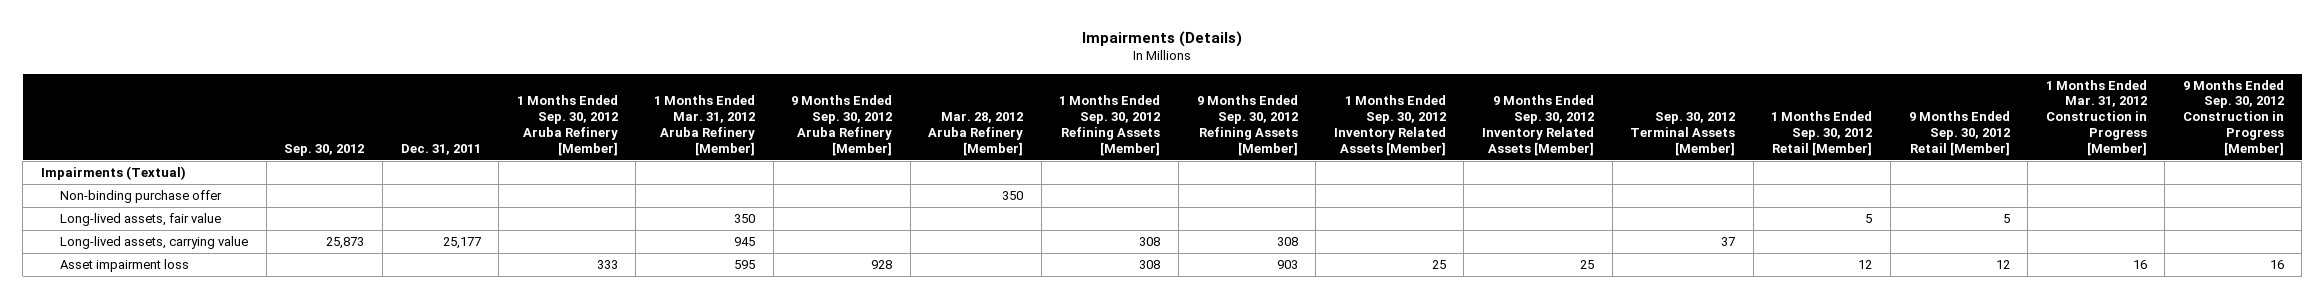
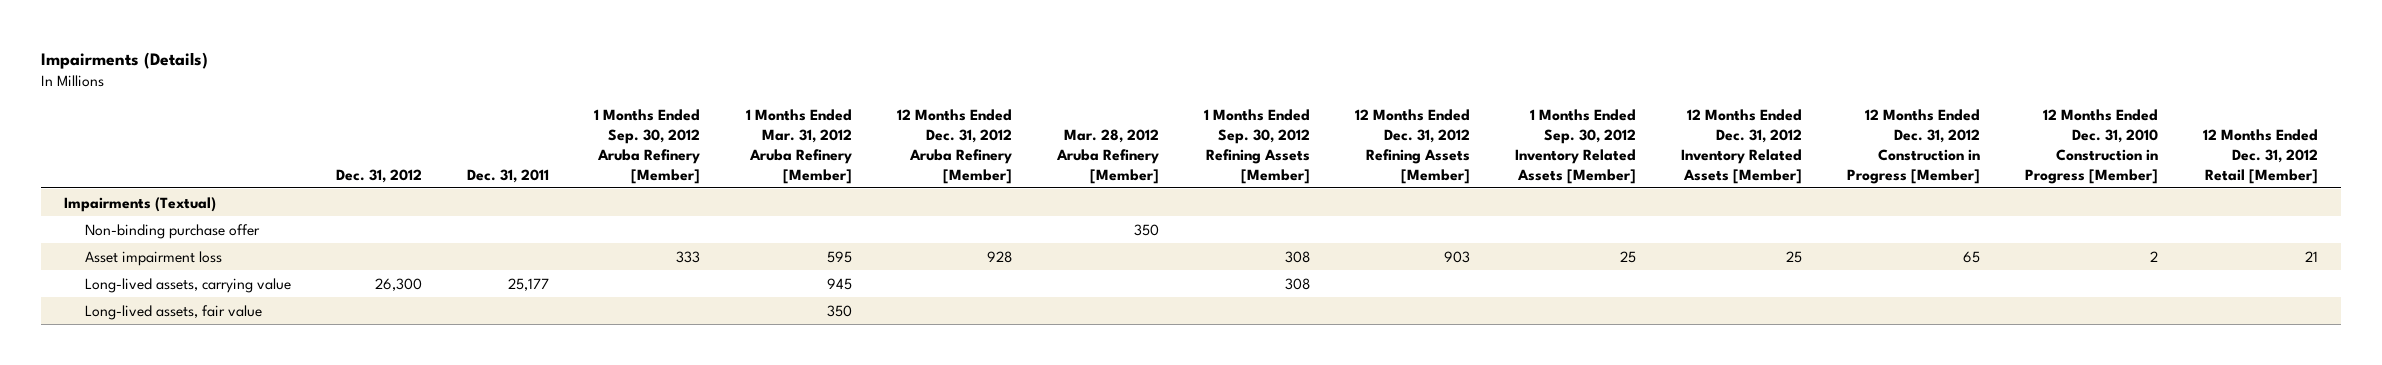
- | Sep. 30, 2012 | Dec. 31, 2011 | 1 Months Ended Sep. 30, 2012 Aruba Refinery [Member] | 1 Months Ended Mar. 31, 2012 Aruba Refinery [Member] | 9 Months Ended Sep. 30, 2012 Aruba Refinery [Member] | Mar. 28, 2012 Aruba Refinery [Member] | 1 Months Ended Sep. 30, 2012 Refining Assets [Member] | 9 Months Ended Sep. 30, 2012 Refining Assets [Member] | 1 Months Ended Sep. 30, 2012 Inventory Related Assets [Member] | 9 Months Ended Sep. 30, 2012 Inventory Related Assets [Member] | Sep. 30, 2012 Terminal Assets [Member] | 1 Months Ended Sep. 30, 2012 Retail [Member] | 9 Months Ended Sep. 30, 2012 Retail [Member] | 1 Months Ended Mar. 31, 2012 Construction in Progress [Member] | 9 Months Ended Sep. 30, 2012 Construction in Progress [Member]
+ | Dec. 31, 2012 | Dec. 31, 2011 | 1 Months Ended Sep. 30, 2012 Aruba Refinery [Member] | 1 Months Ended Mar. 31, 2012 Aruba Refinery [Member] | 12 Months Ended Dec. 31, 2012 Aruba Refinery [Member] | Mar. 28, 2012 Aruba Refinery [Member] | 1 Months Ended Sep. 30, 2012 Refining Assets [Member] | 12 Months Ended Dec. 31, 2012 Refining Assets [Member] | 1 Months Ended Sep. 30, 2012 Inventory Related Assets [Member] | 12 Months Ended Dec. 31, 2012 Inventory Related Assets [Member] | 12 Months Ended Dec. 31, 2012 Construction in Progress [Member] | 12 Months Ended Dec. 31, 2010 Construction in Progress [Member] | 12 Months Ended Dec. 31, 2012 Retail [Member]
moved down: Long-lived assets, carrying value | 26,300 | 25,177 | | 945 | | | 308 | | | | | |
moved down: Long-lived assets, fair value | | | | 350 | | | | | | | | |

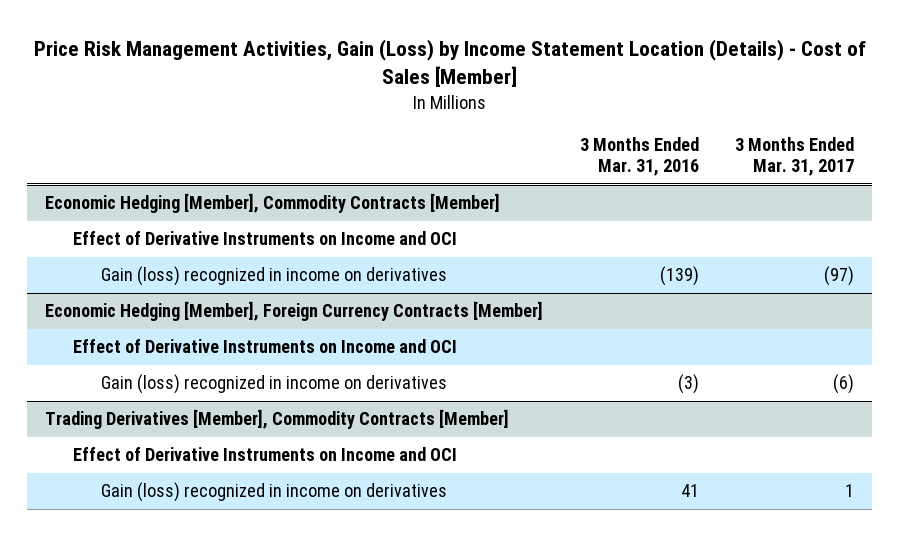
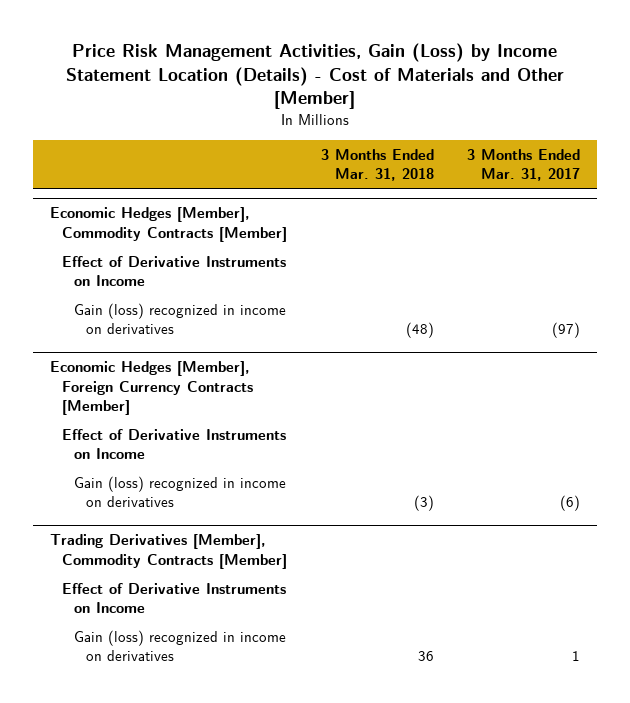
- Price Risk Management Activities, Gain (Loss) by Income Statement Location (Details) - Cost of Sales [Member]
+ Price Risk Management Activities, Gain (Loss) by Income Statement Location (Details) - Cost of Materials and Other [Member]
- | 3 Months Ended Mar. 31, 2016 | 3 Months Ended Mar. 31, 2017
+ | 3 Months Ended Mar. 31, 2018 | 3 Months Ended Mar. 31, 2017
- Economic Hedging [Member], Commodity Contracts [Member]
- Effect of Derivative Instruments on Income and OCI
+ Economic Hedges [Member], Commodity Contracts [Member]
+ Effect of Derivative Instruments on Income
- Economic Hedging [Member], Foreign Currency Contracts [Member]
- Effect of Derivative Instruments on Income and OCI
+ Economic Hedges [Member], Foreign Currency Contracts [Member]
+ Effect of Derivative Instruments on Income
@ Trading Derivatives [Member], Commodity Contracts [Member]
- Effect of Derivative Instruments on Income and OCI
+ Effect of Derivative Instruments on Income

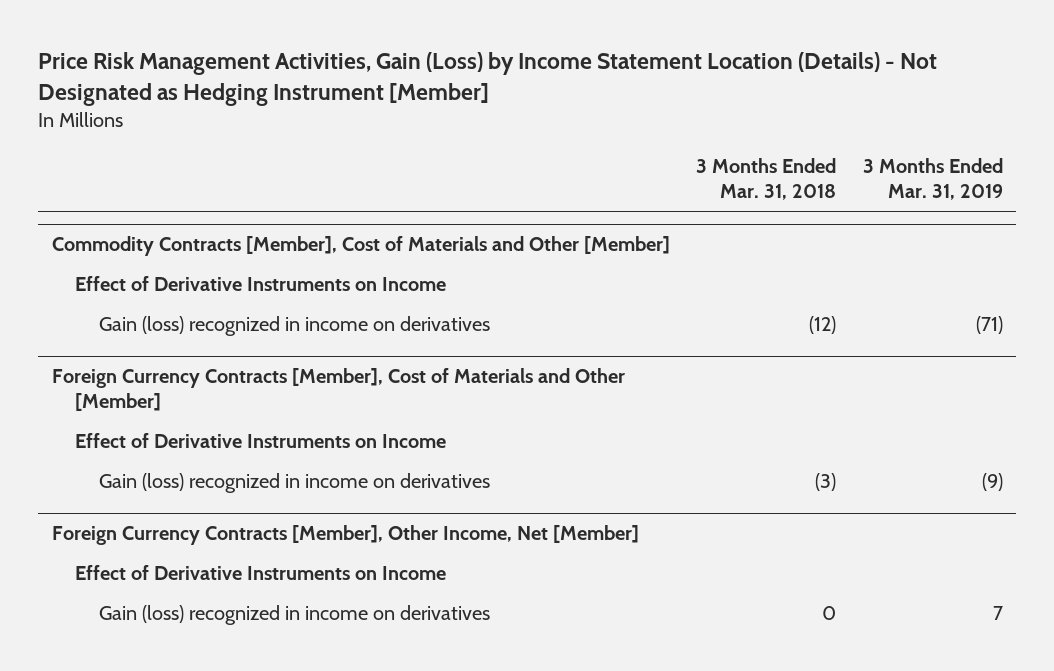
- Price Risk Management Activities, Gain (Loss) by Income Statement Location (Details) - Cost of Materials and Other [Member]
+ Price Risk Management Activities, Gain (Loss) by Income Statement Location (Details) - Not Designated as Hedging Instrument [Member]
- | 3 Months Ended Mar. 31, 2018 | 3 Months Ended Mar. 31, 2017
+ | 3 Months Ended Mar. 31, 2018 | 3 Months Ended Mar. 31, 2019
- Economic Hedges [Member], Commodity Contracts [Member]
+ Commodity Contracts [Member], Cost of Materials and Other [Member]
- Gain (loss) recognized in income on derivatives | (48) | (97)
- Economic Hedges [Member], Foreign Currency Contracts [Member]
+ Gain (loss) recognized in income on derivatives | (12) | (71)
+ Foreign Currency Contracts [Member], Cost of Materials and Other [Member]
- Trading Derivatives [Member], Commodity Contracts [Member]
+ Foreign Currency Contracts [Member], Other Income, Net [Member]
- Gain (loss) recognized in income on derivatives | 36 | 1
+ Gain (loss) recognized in income on derivatives | 0 | 7

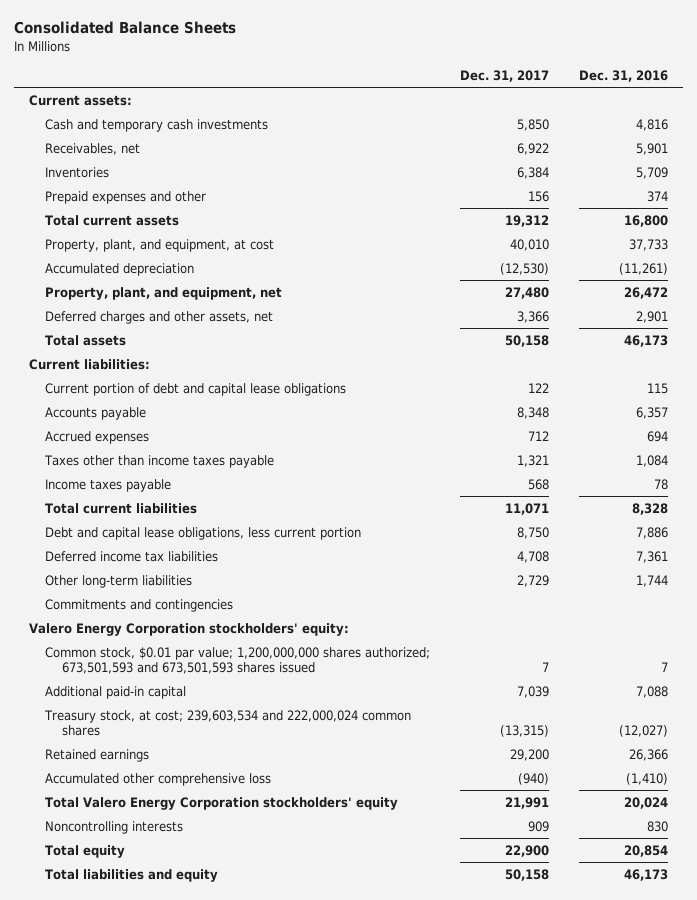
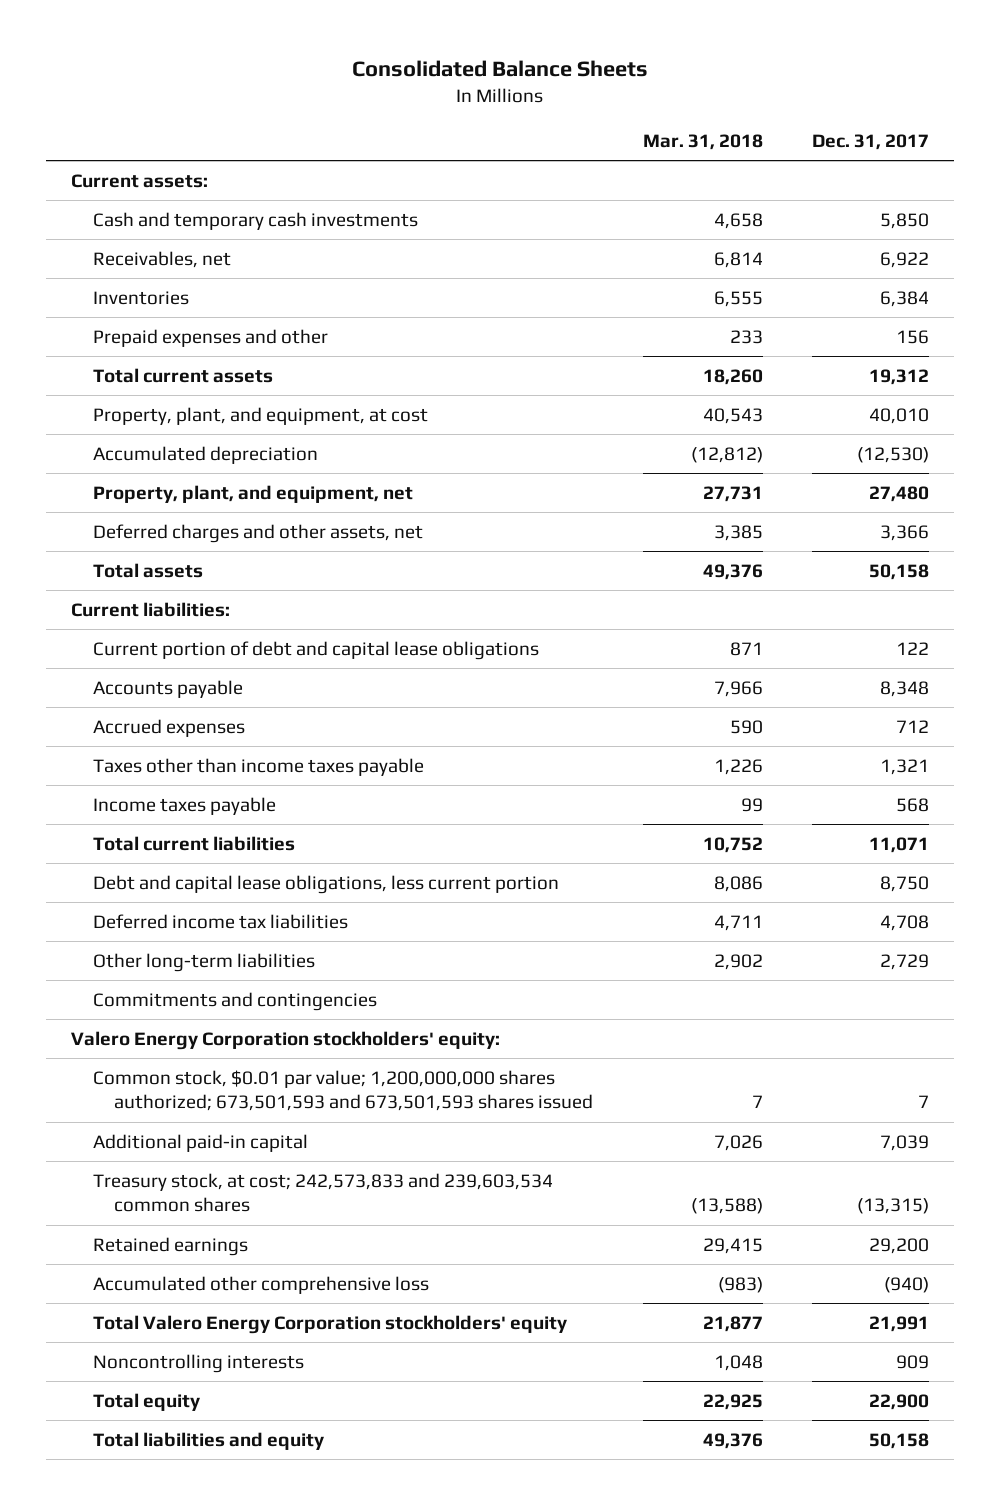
- | Dec. 31, 2017 | Dec. 31, 2016
+ | Mar. 31, 2018 | Dec. 31, 2017
- Treasury stock, at cost; 239,603,534 and 222,000,024 common shares | (13,315) | (12,027)
+ Treasury stock, at cost; 242,573,833 and 239,603,534 common shares | (13,588) | (13,315)

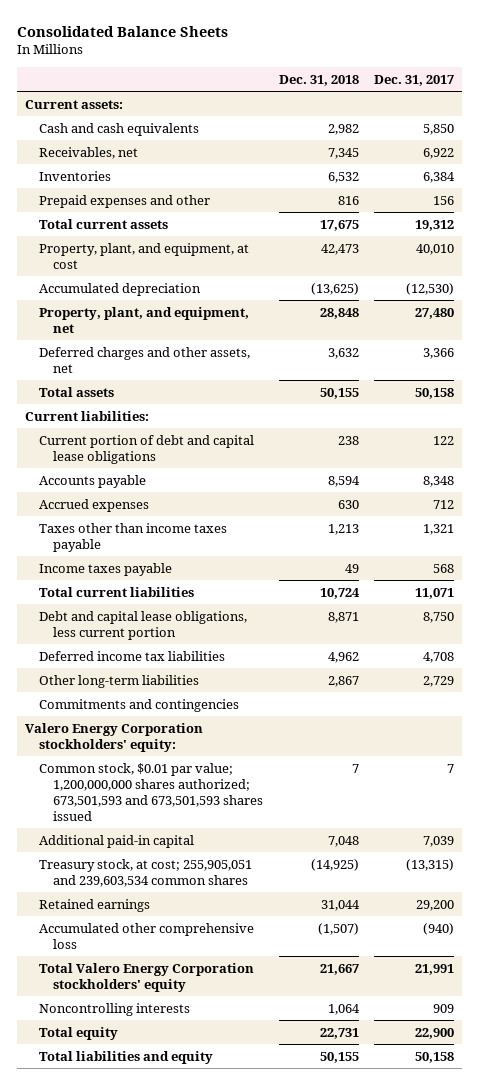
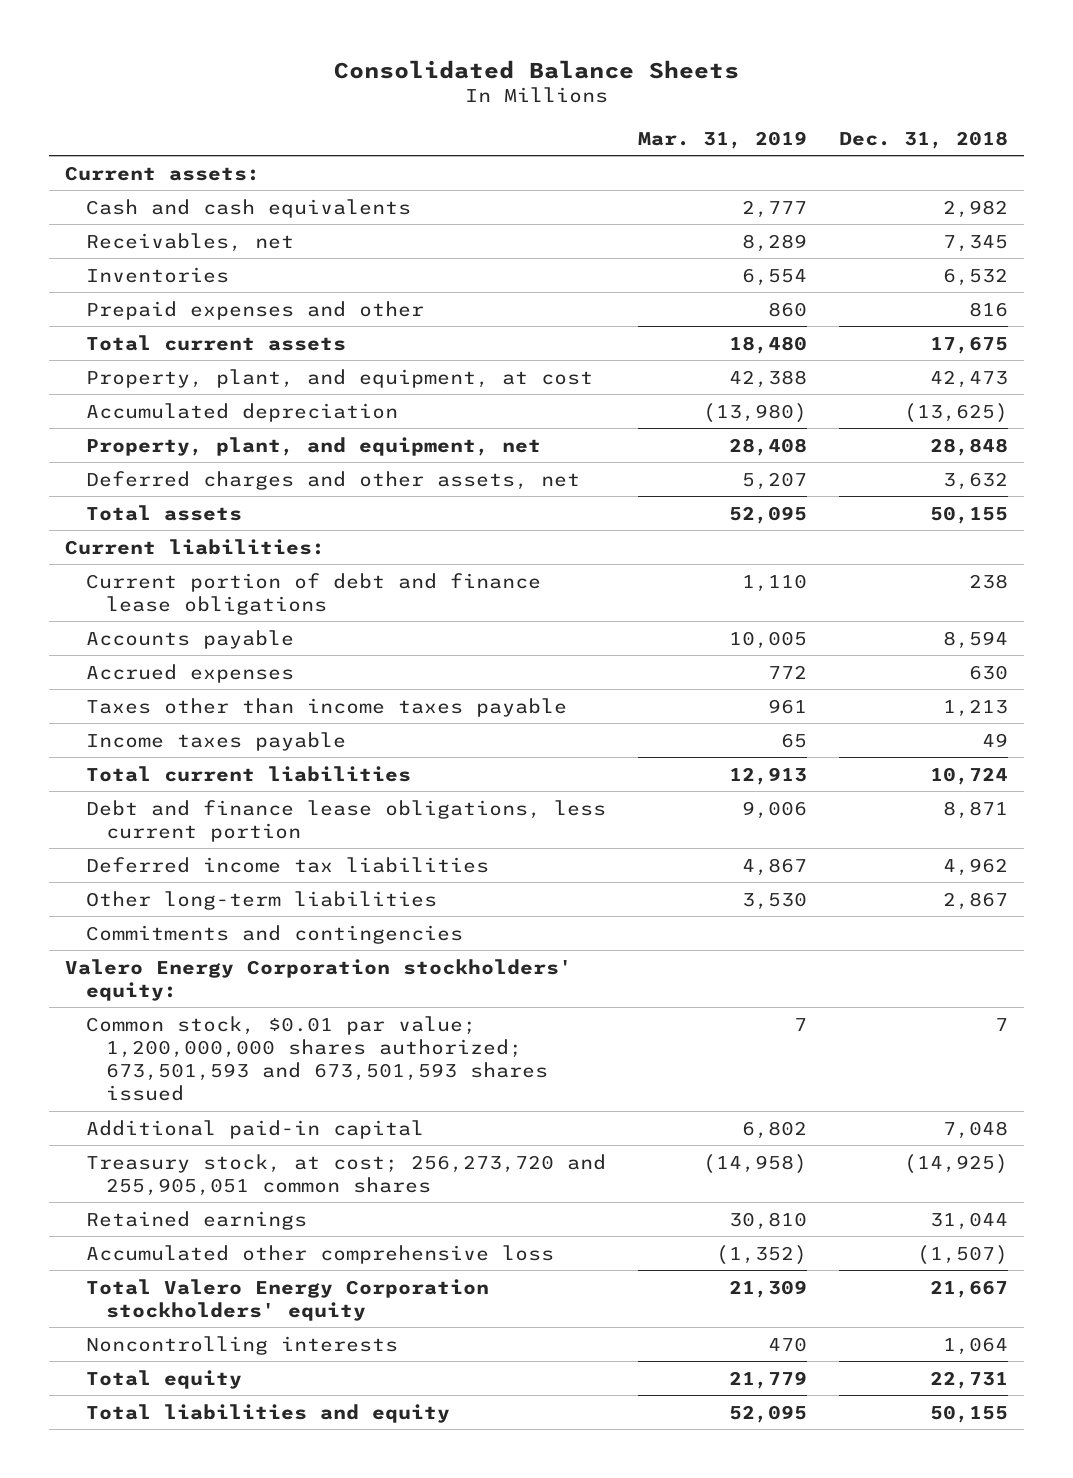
- | Dec. 31, 2018 | Dec. 31, 2017
+ | Mar. 31, 2019 | Dec. 31, 2018
- Current portion of debt and capital lease obligations | 238 | 122
+ Current portion of debt and finance lease obligations | 1,110 | 238
- Debt and capital lease obligations, less current portion | 8,871 | 8,750
+ Debt and finance lease obligations, less current portion | 9,006 | 8,871
- Treasury stock, at cost; 255,905,051 and 239,603,534 common shares | (14,925) | (13,315)
+ Treasury stock, at cost; 256,273,720 and 255,905,051 common shares | (14,958) | (14,925)

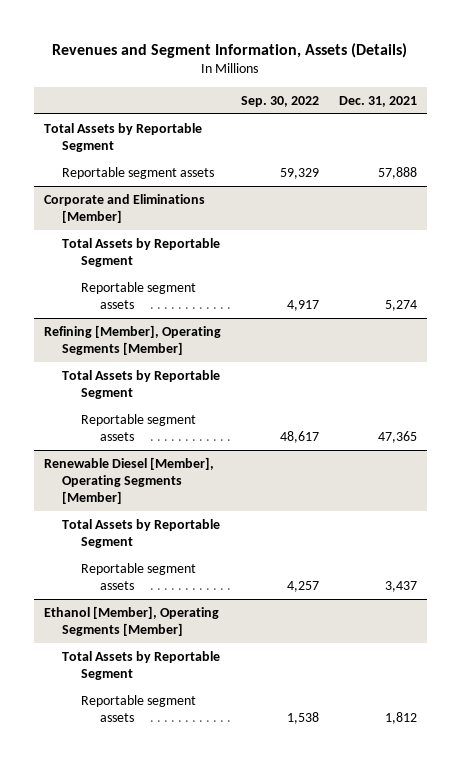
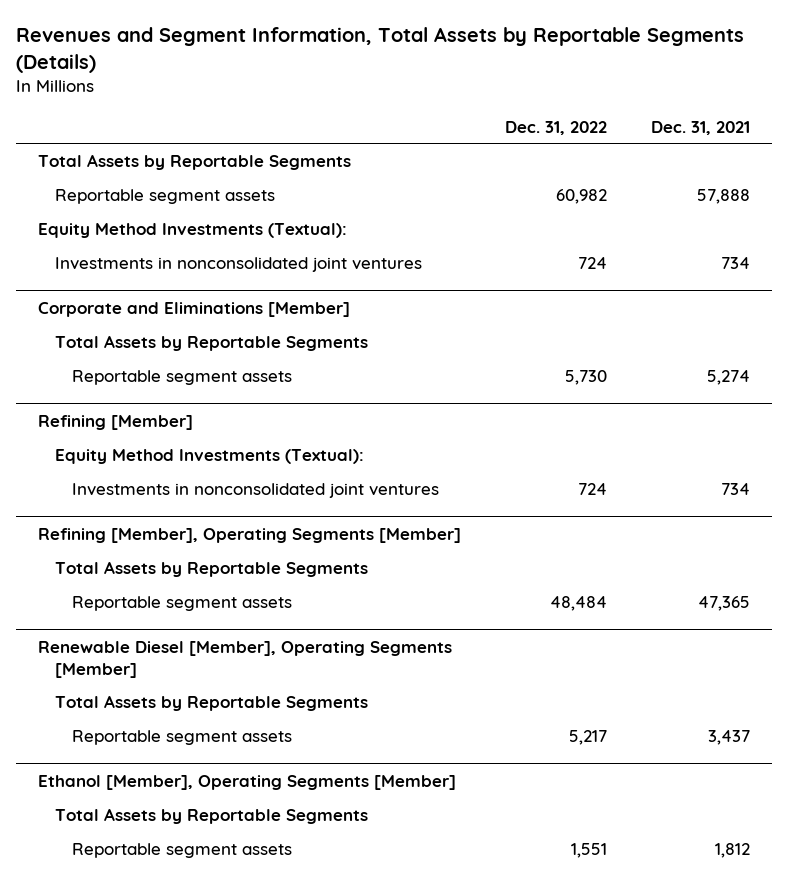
- Revenues and Segment Information, Assets (Details)
+ Revenues and Segment Information, Total Assets by Reportable Segments (Details)
- | Sep. 30, 2022 | Dec. 31, 2021
+ | Dec. 31, 2022 | Dec. 31, 2021
- Total Assets by Reportable Segment
+ Total Assets by Reportable Segments
+ Equity Method Investments (Textual):
+ Investments in nonconsolidated joint ventures | 724 | 734
@ Corporate and Eliminations [Member]
- Total Assets by Reportable Segment
+ Total Assets by Reportable Segments
+ Refining [Member]
+ Equity Method Investments (Textual):
+ Investments in nonconsolidated joint ventures | 724 | 734
@ Refining [Member], Operating Segments [Member]
- Total Assets by Reportable Segment
+ Total Assets by Reportable Segments
@ Renewable Diesel [Member], Operating Segments [Member]
- Total Assets by Reportable Segment
+ Total Assets by Reportable Segments
@ Ethanol [Member], Operating Segments [Member]
- Total Assets by Reportable Segment
+ Total Assets by Reportable Segments

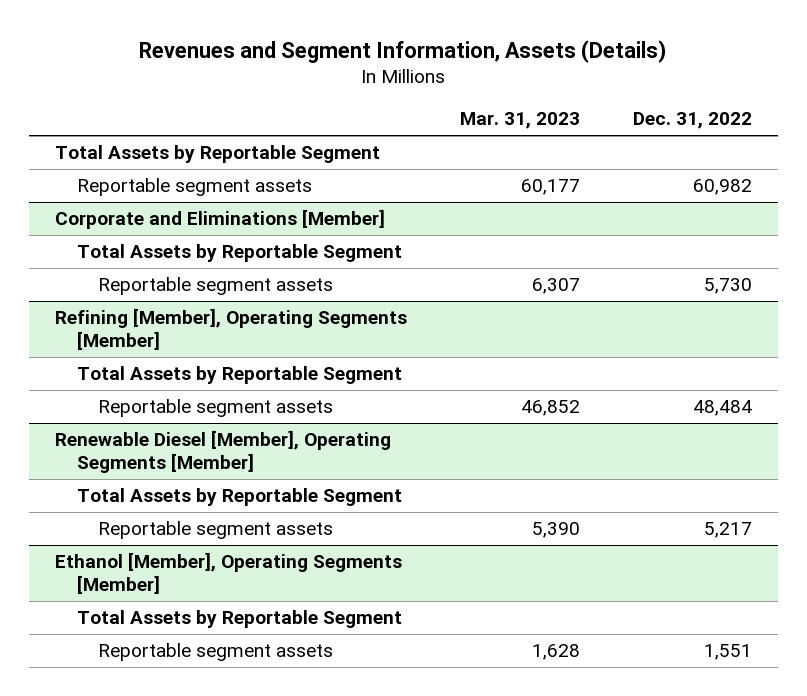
- Revenues and Segment Information, Total Assets by Reportable Segments (Details)
+ Revenues and Segment Information, Assets (Details)
- | Dec. 31, 2022 | Dec. 31, 2021
+ | Mar. 31, 2023 | Dec. 31, 2022
- Total Assets by Reportable Segments
+ Total Assets by Reportable Segment
- Equity Method Investments (Textual):
- Investments in nonconsolidated joint ventures | 724 | 734
@ Corporate and Eliminations [Member]
- Total Assets by Reportable Segments
+ Total Assets by Reportable Segment
- Refining [Member]
- Equity Method Investments (Textual):
- Investments in nonconsolidated joint ventures | 724 | 734
@ Refining [Member], Operating Segments [Member]
- Total Assets by Reportable Segments
+ Total Assets by Reportable Segment
@ Renewable Diesel [Member], Operating Segments [Member]
- Total Assets by Reportable Segments
+ Total Assets by Reportable Segment
@ Ethanol [Member], Operating Segments [Member]
- Total Assets by Reportable Segments
+ Total Assets by Reportable Segment

